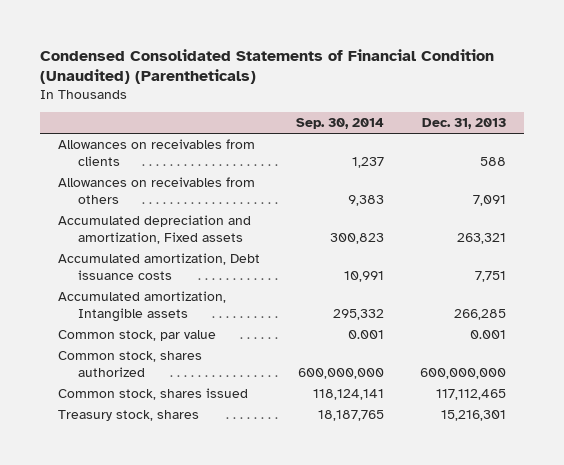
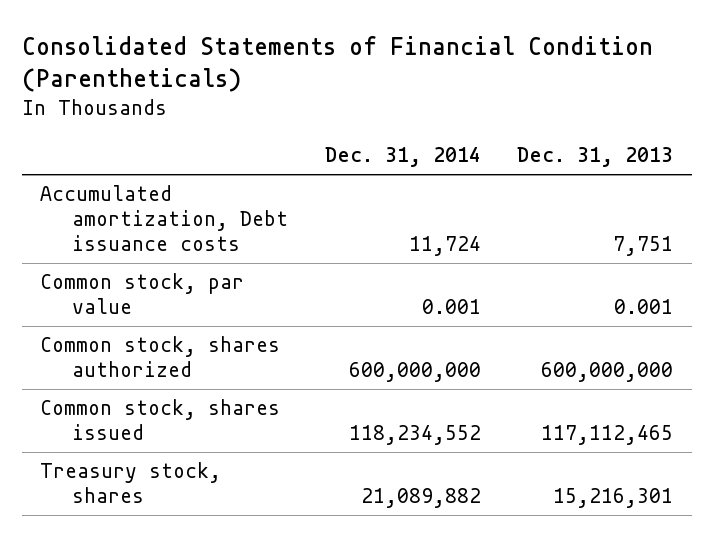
- Condensed Consolidated Statements of Financial Condition (Unaudited) (Parentheticals)
+ Consolidated Statements of Financial Condition (Parentheticals)
- | Sep. 30, 2014 | Dec. 31, 2013
+ | Dec. 31, 2014 | Dec. 31, 2013
- Allowances on receivables from clients | 1,237 | 588
- Allowances on receivables from others | 9,383 | 7,091
- Accumulated depreciation and amortization, Fixed assets | 300,823 | 263,321
- Accumulated amortization, Intangible assets | 295,332 | 266,285

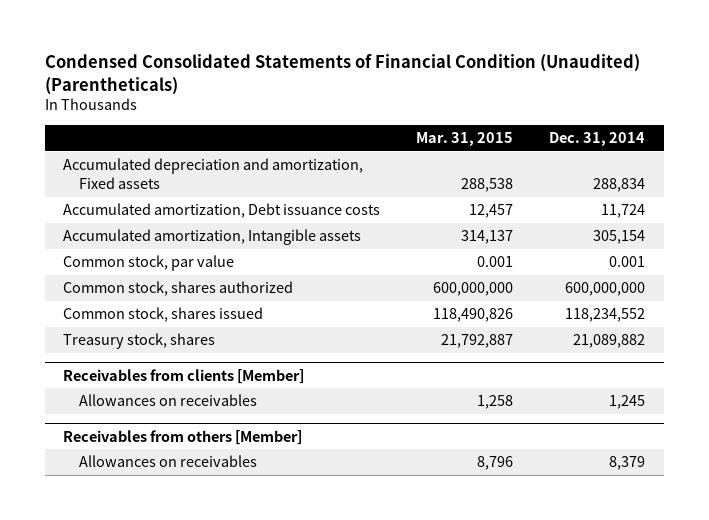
- Consolidated Statements of Financial Condition (Parentheticals)
+ Condensed Consolidated Statements of Financial Condition (Unaudited) (Parentheticals)
- | Dec. 31, 2014 | Dec. 31, 2013
+ | Mar. 31, 2015 | Dec. 31, 2014
+ Accumulated depreciation and amortization, Fixed assets | 288,538 | 288,834
+ Accumulated amortization, Intangible assets | 314,137 | 305,154
+ Receivables from clients [Member]
+ Allowances on receivables | 1,258 | 1,245
+ Receivables from others [Member]
+ Allowances on receivables | 8,796 | 8,379

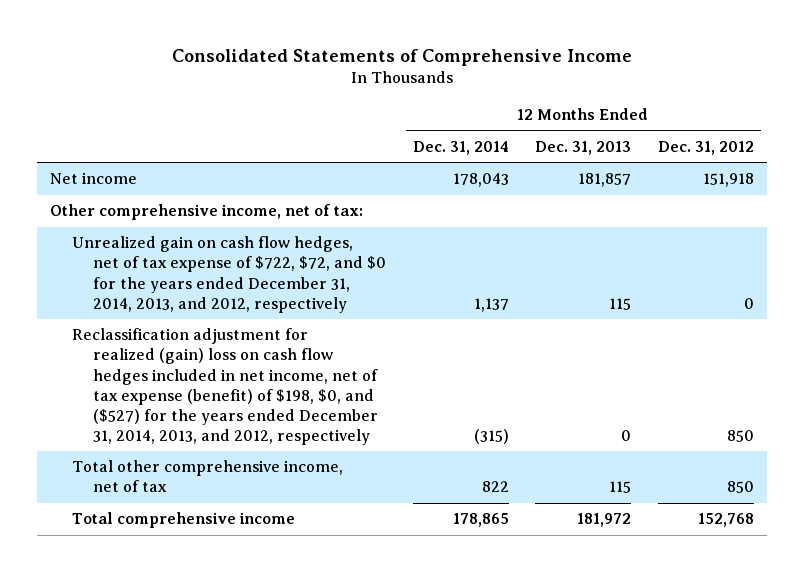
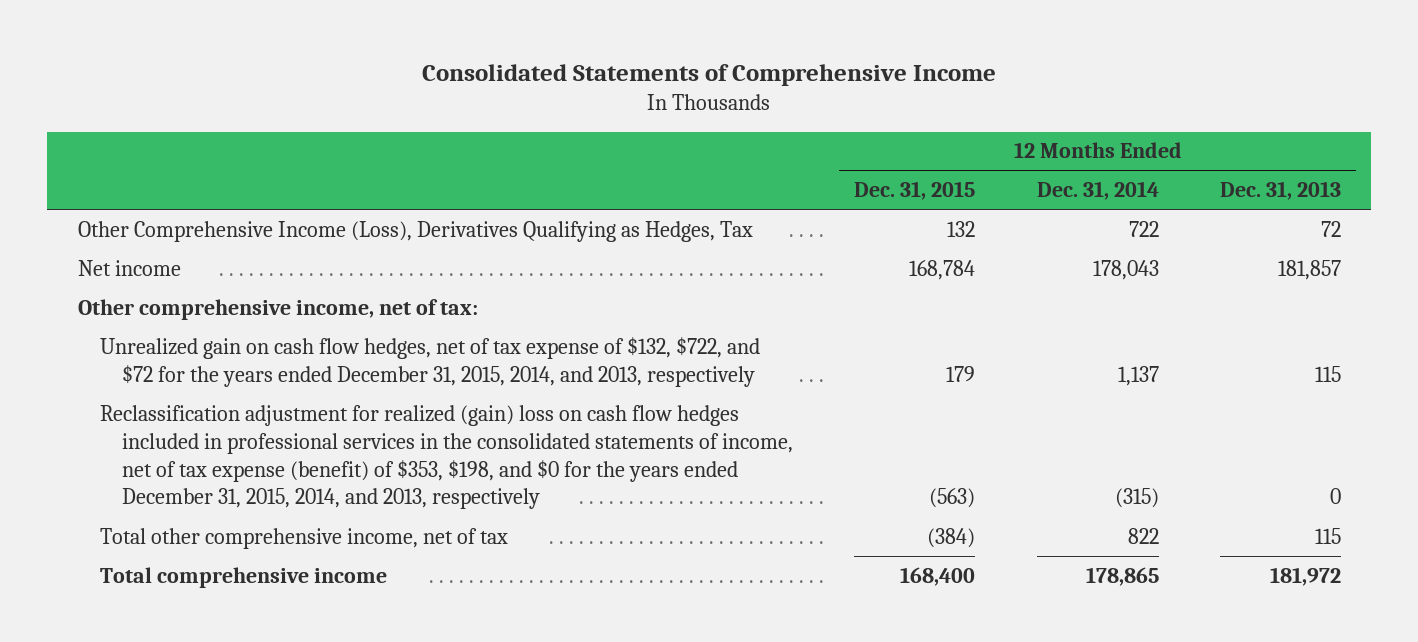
- | 12 Months Ended Dec. 31, 2014 | 12 Months Ended Dec. 31, 2013 | 12 Months Ended Dec. 31, 2012
+ | 12 Months Ended Dec. 31, 2015 | 12 Months Ended Dec. 31, 2014 | 12 Months Ended Dec. 31, 2013
+ Other Comprehensive Income (Loss), Derivatives Qualifying as Hedges, Tax | 132 | 722 | 72
- Unrealized gain on cash flow hedges, net of tax expense of $722, $72, and $0 for the years ended December 31, 2014, 2013, and 2012, respectively | 1,137 | 115 | 0
- Reclassification adjustment for realized (gain) loss on cash flow hedges included in net income, net of tax expense (benefit) of $198, $0, and ($527) for the years ended December 31, 2014, 2013, and 2012, respectively | (315) | 0 | 850
+ Unrealized gain on cash flow hedges, net of tax expense of $132, $722, and $72 for the years ended December 31, 2015, 2014, and 2013, respectively | 179 | 1,137 | 115
+ Reclassification adjustment for realized (gain) loss on cash flow hedges included in professional services in the consolidated statements of income, net of tax expense (benefit) of $353, $198, and $0 for the years ended December 31, 2015, 2014, and 2013, respectively | (563) | (315) | 0

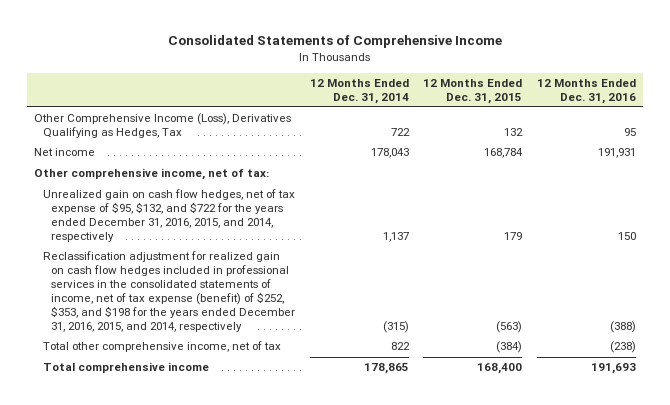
- | 12 Months Ended Dec. 31, 2015 | 12 Months Ended Dec. 31, 2014 | 12 Months Ended Dec. 31, 2013
+ | 12 Months Ended Dec. 31, 2014 | 12 Months Ended Dec. 31, 2015 | 12 Months Ended Dec. 31, 2016
- Unrealized gain on cash flow hedges, net of tax expense of $132, $722, and $72 for the years ended December 31, 2015, 2014, and 2013, respectively | 179 | 1,137 | 115
- Reclassification adjustment for realized (gain) loss on cash flow hedges included in professional services in the consolidated statements of income, net of tax expense (benefit) of $353, $198, and $0 for the years ended December 31, 2015, 2014, and 2013, respectively | (563) | (315) | 0
+ Unrealized gain on cash flow hedges, net of tax expense of $95, $132, and $722 for the years ended December 31, 2016, 2015, and 2014, respectively | 1,137 | 179 | 150
+ Reclassification adjustment for realized gain on cash flow hedges included in professional services in the consolidated statements of income, net of tax expense (benefit) of $252, $353, and $198 for the years ended December 31, 2016, 2015, and 2014, respectively | (315) | (563) | (388)

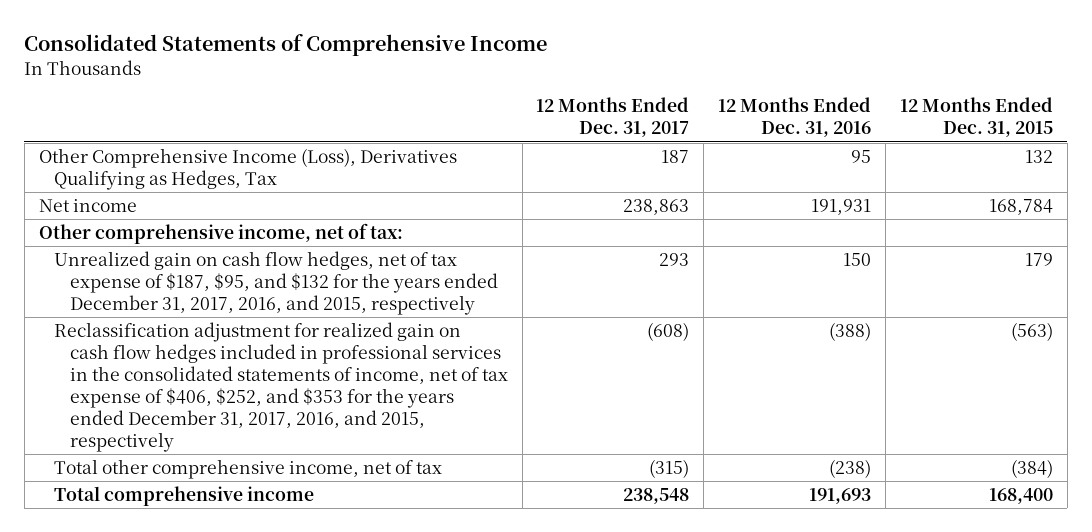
- | 12 Months Ended Dec. 31, 2014 | 12 Months Ended Dec. 31, 2015 | 12 Months Ended Dec. 31, 2016
+ | 12 Months Ended Dec. 31, 2017 | 12 Months Ended Dec. 31, 2016 | 12 Months Ended Dec. 31, 2015
- Unrealized gain on cash flow hedges, net of tax expense of $95, $132, and $722 for the years ended December 31, 2016, 2015, and 2014, respectively | 1,137 | 179 | 150
- Reclassification adjustment for realized gain on cash flow hedges included in professional services in the consolidated statements of income, net of tax expense (benefit) of $252, $353, and $198 for the years ended December 31, 2016, 2015, and 2014, respectively | (315) | (563) | (388)
+ Unrealized gain on cash flow hedges, net of tax expense of $187, $95, and $132 for the years ended December 31, 2017, 2016, and 2015, respectively | 293 | 150 | 179
+ Reclassification adjustment for realized gain on cash flow hedges included in professional services in the consolidated statements of income, net of tax expense of $406, $252, and $353 for the years ended December 31, 2017, 2016, and 2015, respectively | (608) | (388) | (563)

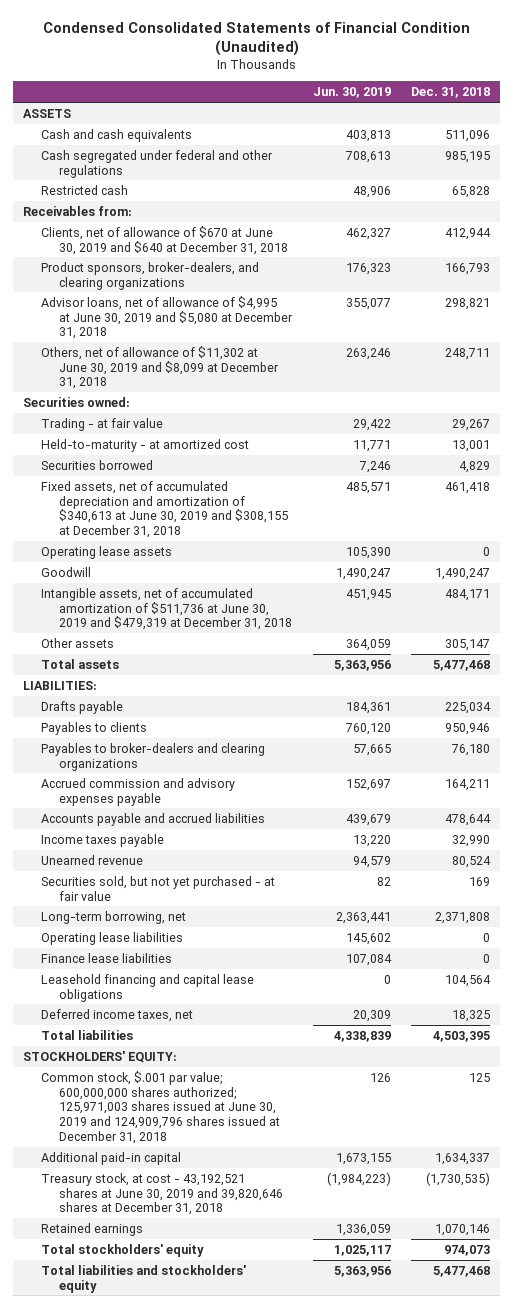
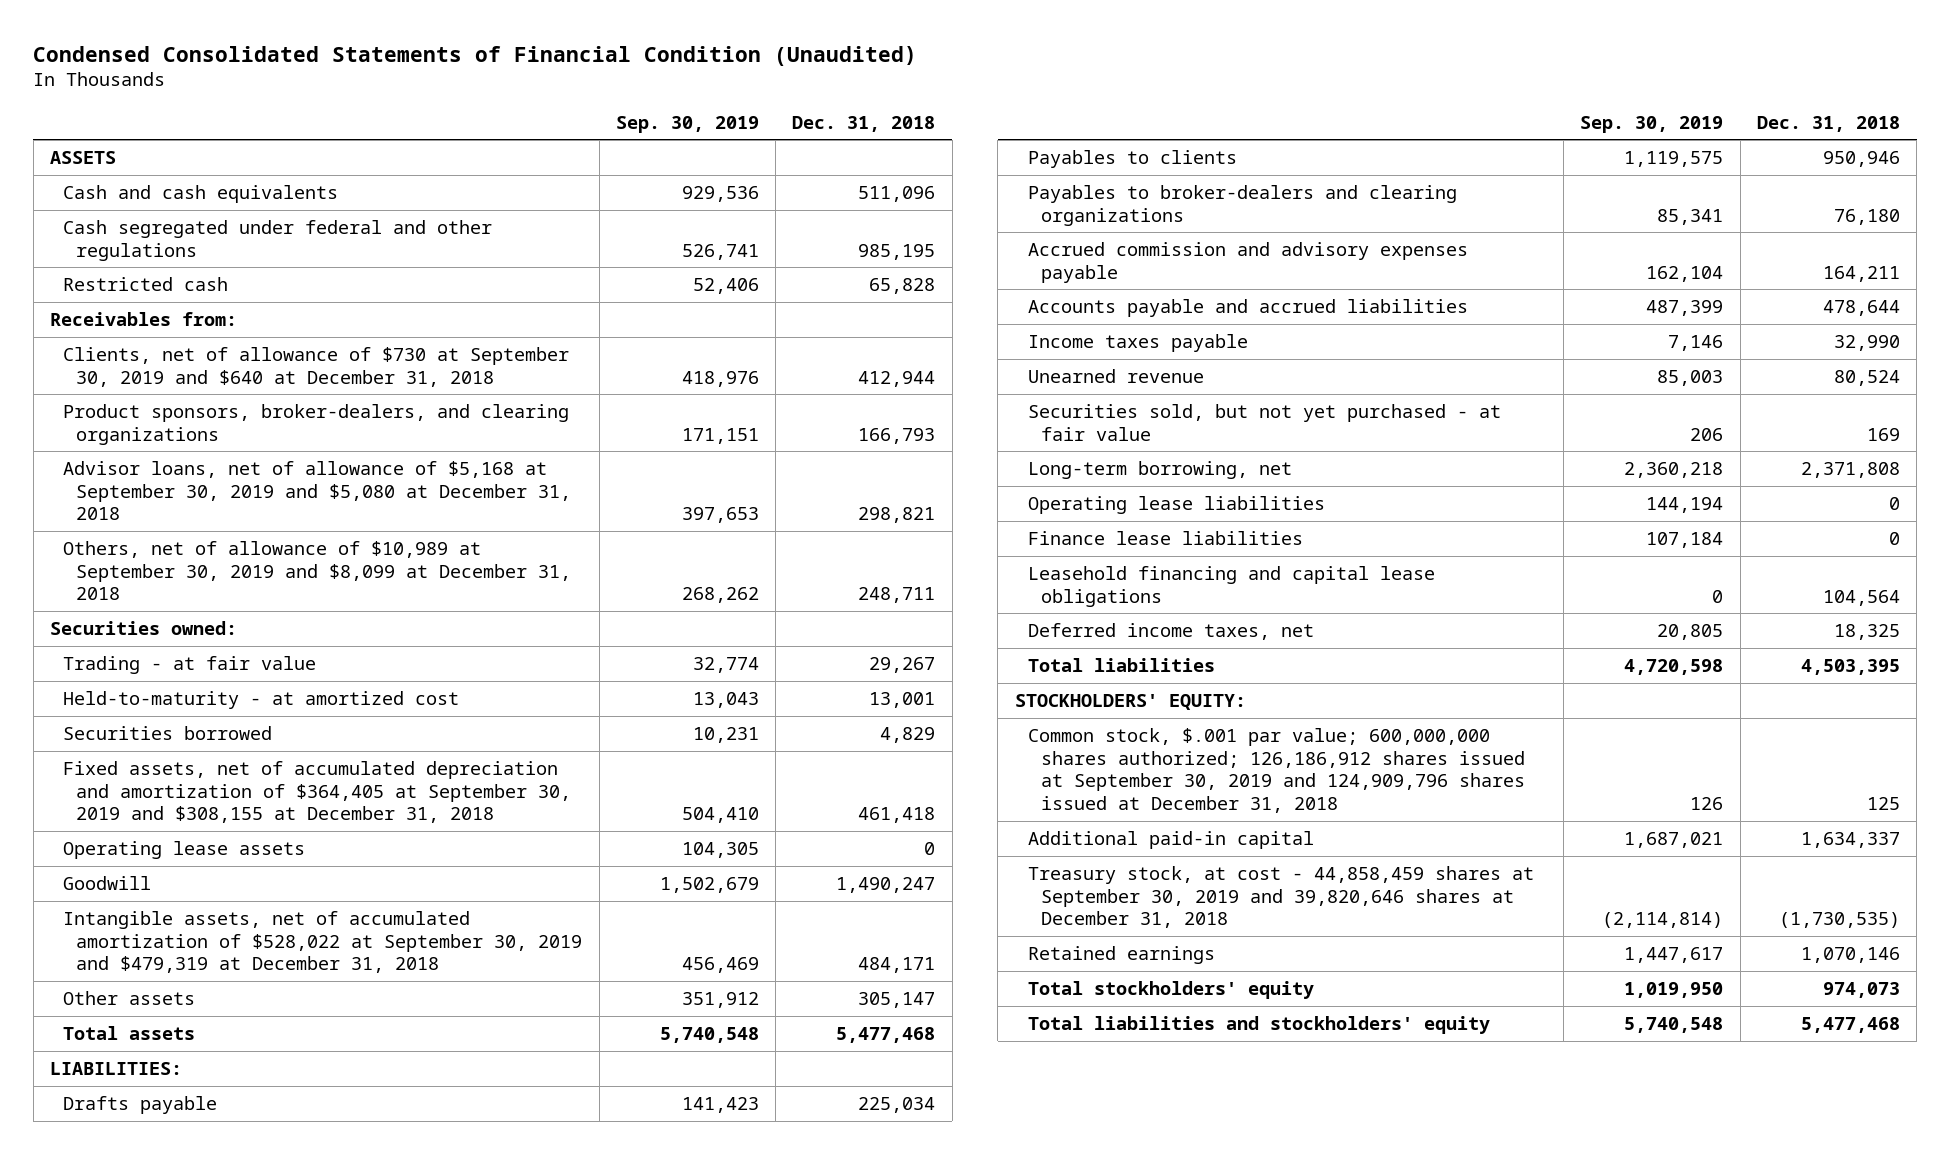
- | Jun. 30, 2019 | Dec. 31, 2018
+ | Sep. 30, 2019 | Dec. 31, 2018
- Clients, net of allowance of $670 at June 30, 2019 and $640 at December 31, 2018 | 462,327 | 412,944
+ Clients, net of allowance of $730 at September 30, 2019 and $640 at December 31, 2018 | 418,976 | 412,944
- Advisor loans, net of allowance of $4,995 at June 30, 2019 and $5,080 at December 31, 2018 | 355,077 | 298,821
- Others, net of allowance of $11,302 at June 30, 2019 and $8,099 at December 31, 2018 | 263,246 | 248,711
+ Advisor loans, net of allowance of $5,168 at September 30, 2019 and $5,080 at December 31, 2018 | 397,653 | 298,821
+ Others, net of allowance of $10,989 at September 30, 2019 and $8,099 at December 31, 2018 | 268,262 | 248,711
- Fixed assets, net of accumulated depreciation and amortization of $340,613 at June 30, 2019 and $308,155 at December 31, 2018 | 485,571 | 461,418
+ Fixed assets, net of accumulated depreciation and amortization of $364,405 at September 30, 2019 and $308,155 at December 31, 2018 | 504,410 | 461,418
- Intangible assets, net of accumulated amortization of $511,736 at June 30, 2019 and $479,319 at December 31, 2018 | 451,945 | 484,171
+ Intangible assets, net of accumulated amortization of $528,022 at September 30, 2019 and $479,319 at December 31, 2018 | 456,469 | 484,171
- Common stock, $.001 par value; 600,000,000 shares authorized; 125,971,003 shares issued at June 30, 2019 and 124,909,796 shares issued at December 31, 2018 | 126 | 125
+ Common stock, $.001 par value; 600,000,000 shares authorized; 126,186,912 shares issued at September 30, 2019 and 124,909,796 shares issued at December 31, 2018 | 126 | 125
- Treasury stock, at cost - 43,192,521 shares at June 30, 2019 and 39,820,646 shares at December 31, 2018 | (1,984,223) | (1,730,535)
+ Treasury stock, at cost - 44,858,459 shares at September 30, 2019 and 39,820,646 shares at December 31, 2018 | (2,114,814) | (1,730,535)

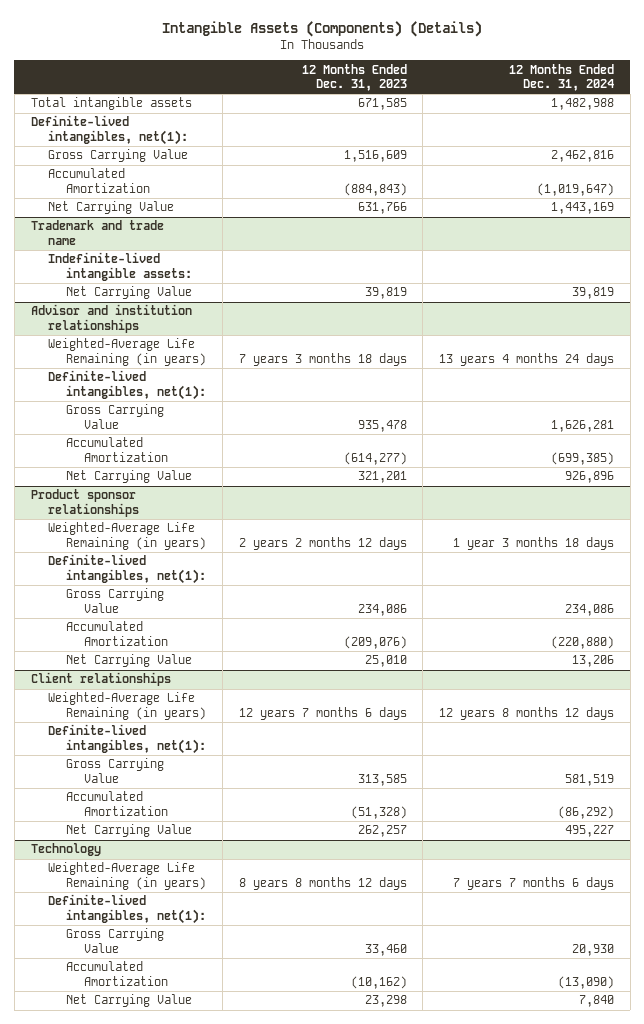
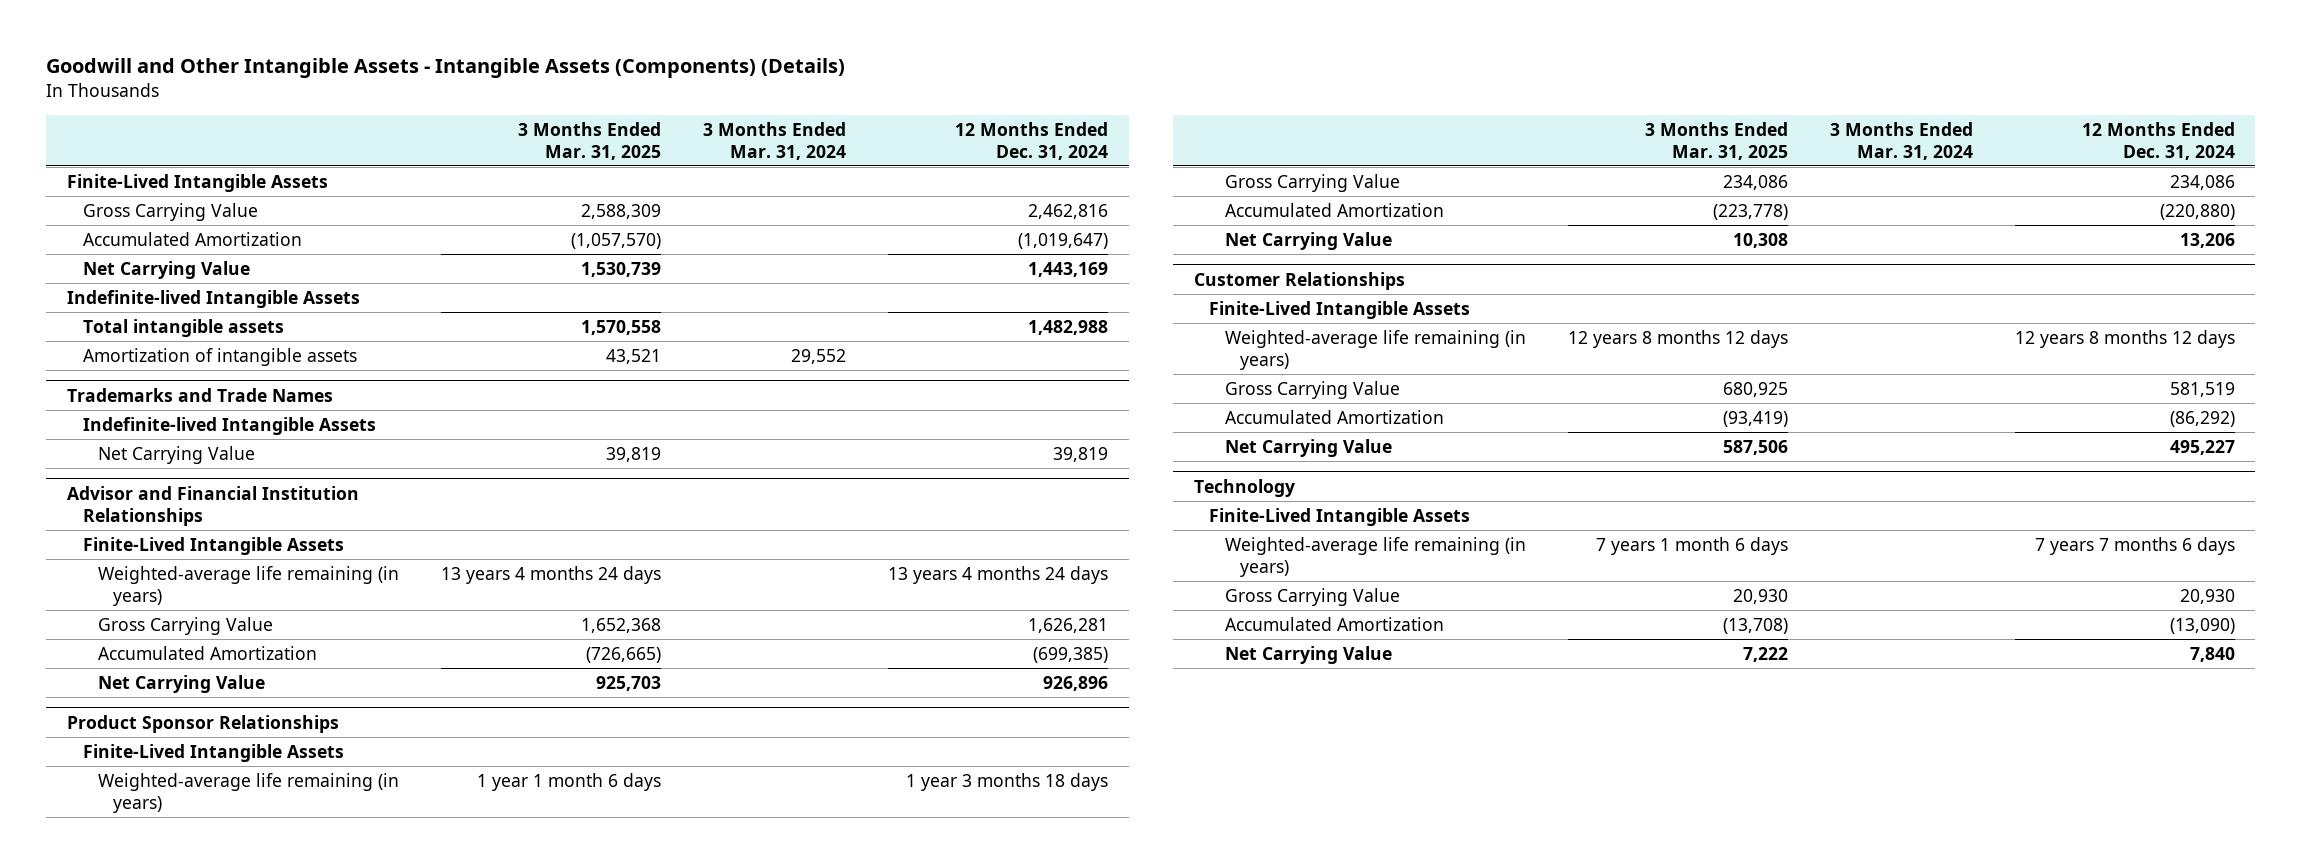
- Intangible Assets (Components) (Details)
+ Goodwill and Other Intangible Assets - Intangible Assets (Components) (Details)
- | 12 Months Ended Dec. 31, 2023 | 12 Months Ended Dec. 31, 2024
+ | 3 Months Ended Mar. 31, 2025 | 3 Months Ended Mar. 31, 2024 | 12 Months Ended Dec. 31, 2024
- Definite-lived intangibles, net(1):
+ Finite-Lived Intangible Assets
- Trademark and trade name
- Indefinite-lived intangible assets:
+ Indefinite-lived Intangible Assets
moved down: Total intangible assets | 1,570,558 | | 1,482,988
+ Amortization of intangible assets | 43,521 | 29,552 |
+ Trademarks and Trade Names
+ Indefinite-lived Intangible Assets
- Advisor and institution relationships
- Weighted-Average Life Remaining (in years) | 7 years 3 months 18 days | 13 years 4 months 24 days
- Definite-lived intangibles, net(1):
+ Advisor and Financial Institution Relationships
+ Finite-Lived Intangible Assets
+ Weighted-average life remaining (in years) | 13 years 4 months 24 days | | 13 years 4 months 24 days
- Product sponsor relationships
- Weighted-Average Life Remaining (in years) | 2 years 2 months 12 days | 1 year 3 months 18 days
- Definite-lived intangibles, net(1):
+ Product Sponsor Relationships
+ Finite-Lived Intangible Assets
+ Weighted-average life remaining (in years) | 1 year 1 month 6 days | | 1 year 3 months 18 days
- Client relationships
- Weighted-Average Life Remaining (in years) | 12 years 7 months 6 days | 12 years 8 months 12 days
- Definite-lived intangibles, net(1):
+ Customer Relationships
+ Finite-Lived Intangible Assets
+ Weighted-average life remaining (in years) | 12 years 8 months 12 days | | 12 years 8 months 12 days
@ Technology
- Weighted-Average Life Remaining (in years) | 8 years 8 months 12 days | 7 years 7 months 6 days
- Definite-lived intangibles, net(1):
+ Finite-Lived Intangible Assets
+ Weighted-average life remaining (in years) | 7 years 1 month 6 days | | 7 years 7 months 6 days

